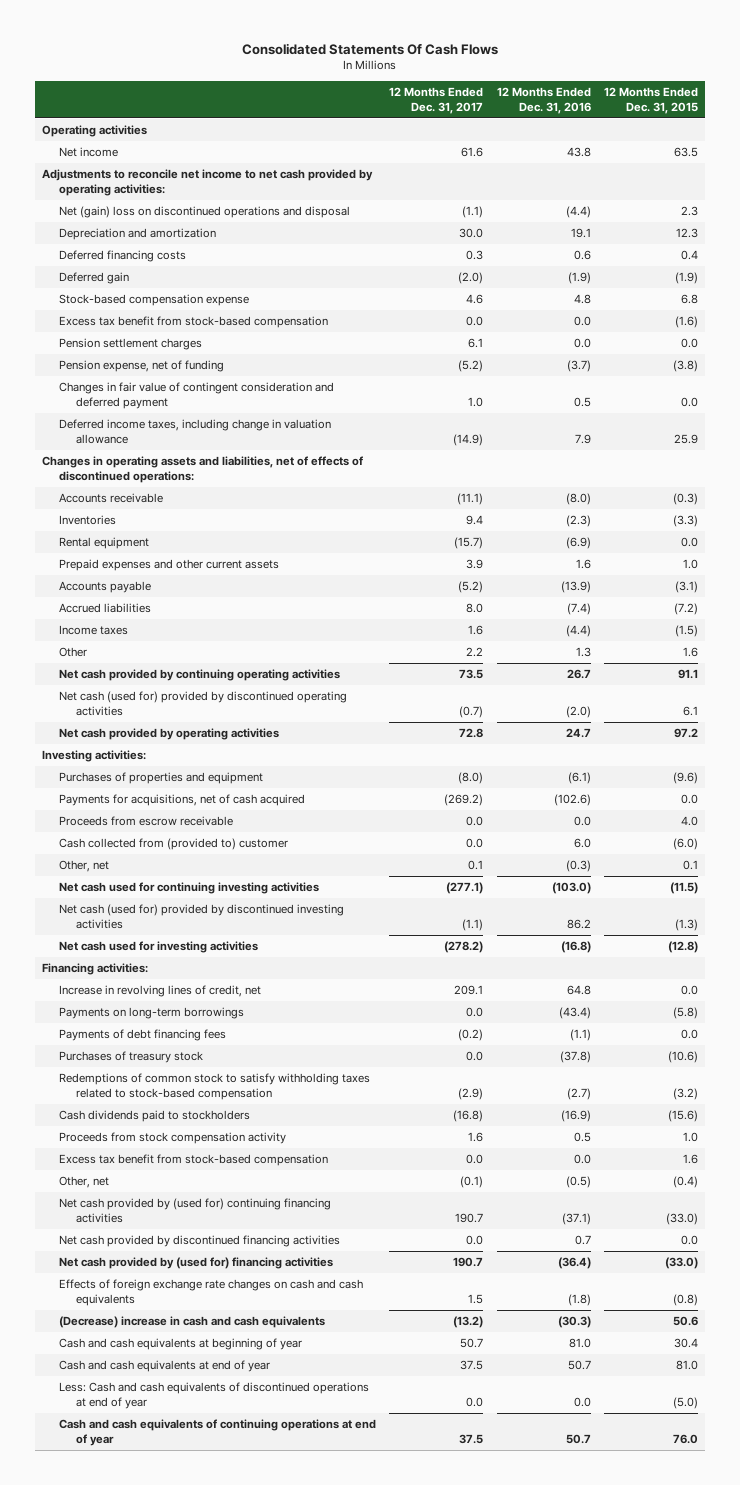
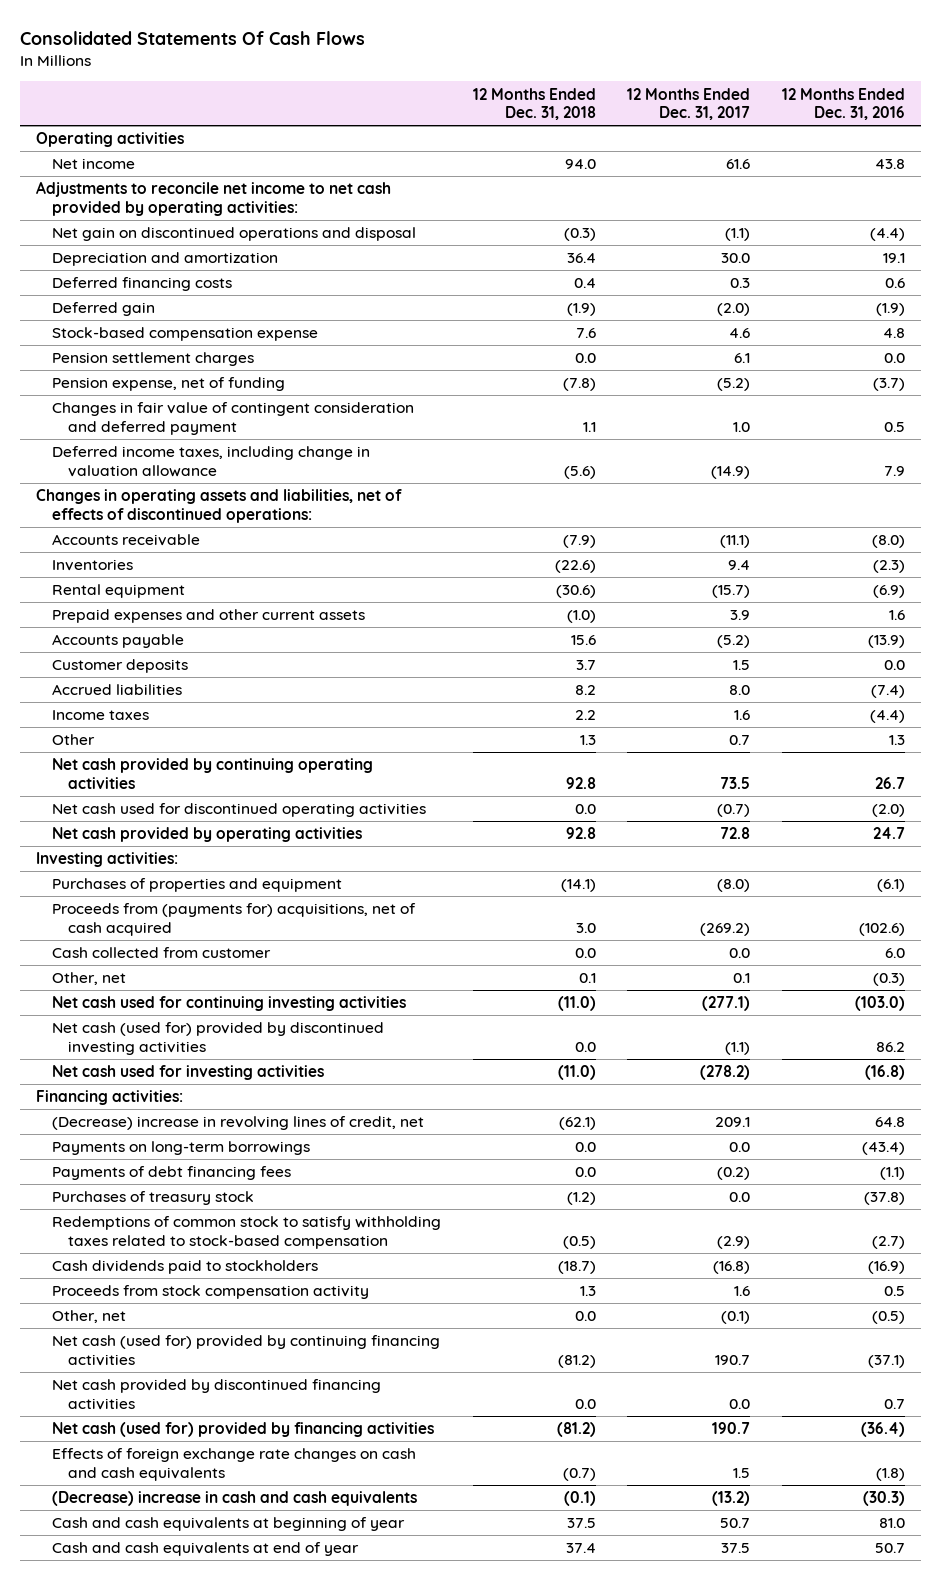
- | 12 Months Ended Dec. 31, 2017 | 12 Months Ended Dec. 31, 2016 | 12 Months Ended Dec. 31, 2015
+ | 12 Months Ended Dec. 31, 2018 | 12 Months Ended Dec. 31, 2017 | 12 Months Ended Dec. 31, 2016
- Net (gain) loss on discontinued operations and disposal | (1.1) | (4.4) | 2.3
+ Net gain on discontinued operations and disposal | (0.3) | (1.1) | (4.4)
- Excess tax benefit from stock-based compensation | 0.0 | 0.0 | (1.6)
+ Customer deposits | 3.7 | 1.5 | 0.0
- Other | 2.2 | 1.3 | 1.6
+ Other | 1.3 | 0.7 | 1.3
- Net cash (used for) provided by discontinued operating activities | (0.7) | (2.0) | 6.1
+ Net cash used for discontinued operating activities | 0.0 | (0.7) | (2.0)
- Payments for acquisitions, net of cash acquired | (269.2) | (102.6) | 0.0
- Proceeds from escrow receivable | 0.0 | 0.0 | 4.0
- Cash collected from (provided to) customer | 0.0 | 6.0 | (6.0)
+ Proceeds from (payments for) acquisitions, net of cash acquired | 3.0 | (269.2) | (102.6)
+ Cash collected from customer | 0.0 | 0.0 | 6.0
- Increase in revolving lines of credit, net | 209.1 | 64.8 | 0.0
+ (Decrease) increase in revolving lines of credit, net | (62.1) | 209.1 | 64.8
- Excess tax benefit from stock-based compensation | 0.0 | 0.0 | 1.6
- Net cash provided by (used for) continuing financing activities | 190.7 | (37.1) | (33.0)
+ Net cash (used for) provided by continuing financing activities | (81.2) | 190.7 | (37.1)
- Net cash provided by (used for) financing activities | 190.7 | (36.4) | (33.0)
+ Net cash (used for) provided by financing activities | (81.2) | 190.7 | (36.4)
- Less: Cash and cash equivalents of discontinued operations at end of year | 0.0 | 0.0 | (5.0)
- Cash and cash equivalents of continuing operations at end of year | 37.5 | 50.7 | 76.0

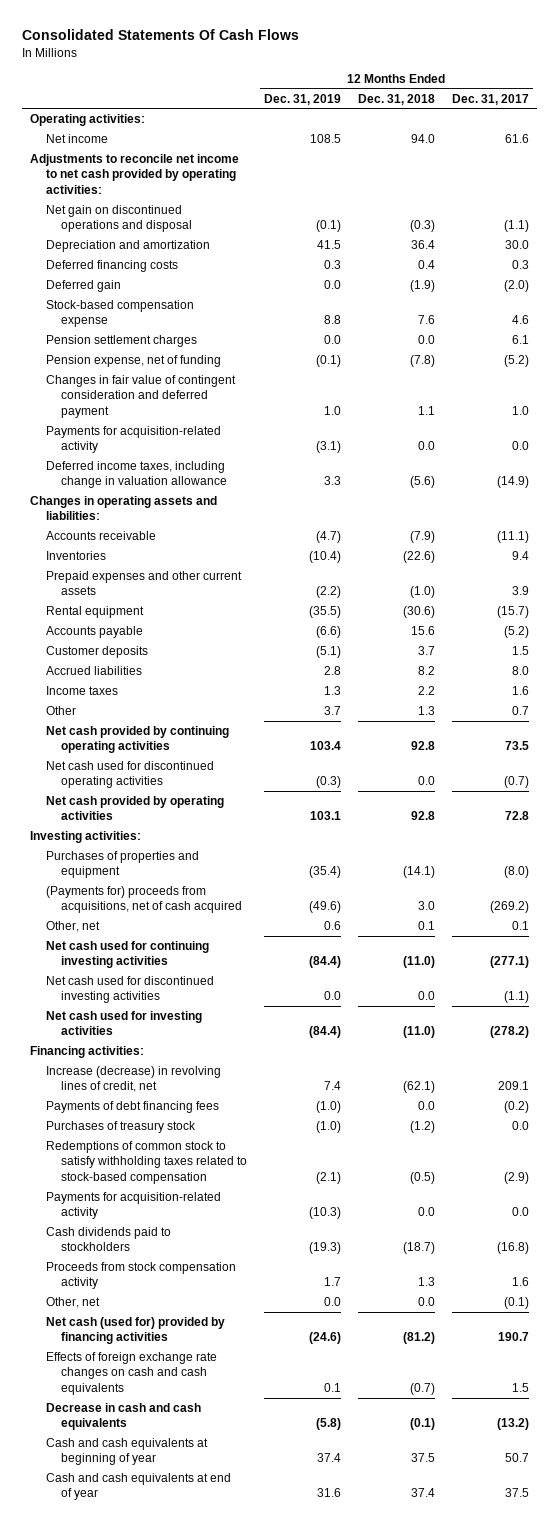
- | 12 Months Ended Dec. 31, 2018 | 12 Months Ended Dec. 31, 2017 | 12 Months Ended Dec. 31, 2016
+ | 12 Months Ended Dec. 31, 2019 | 12 Months Ended Dec. 31, 2018 | 12 Months Ended Dec. 31, 2017
- Operating activities
+ Operating activities:
+ Payments for acquisition-related activity | (3.1) | 0.0 | 0.0
- Changes in operating assets and liabilities, net of effects of discontinued operations:
+ Changes in operating assets and liabilities:
moved down: Rental equipment | (35.5) | (30.6) | (15.7)
- Proceeds from (payments for) acquisitions, net of cash acquired | 3.0 | (269.2) | (102.6)
- Cash collected from customer | 0.0 | 0.0 | 6.0
+ (Payments for) proceeds from acquisitions, net of cash acquired | (49.6) | 3.0 | (269.2)
- Net cash (used for) provided by discontinued investing activities | 0.0 | (1.1) | 86.2
+ Net cash used for discontinued investing activities | 0.0 | 0.0 | (1.1)
- (Decrease) increase in revolving lines of credit, net | (62.1) | 209.1 | 64.8
- Payments on long-term borrowings | 0.0 | 0.0 | (43.4)
+ Increase (decrease) in revolving lines of credit, net | 7.4 | (62.1) | 209.1
+ Payments for acquisition-related activity | (10.3) | 0.0 | 0.0
- Net cash (used for) provided by continuing financing activities | (81.2) | 190.7 | (37.1)
- Net cash provided by discontinued financing activities | 0.0 | 0.0 | 0.7
- (Decrease) increase in cash and cash equivalents | (0.1) | (13.2) | (30.3)
+ Decrease in cash and cash equivalents | (5.8) | (0.1) | (13.2)

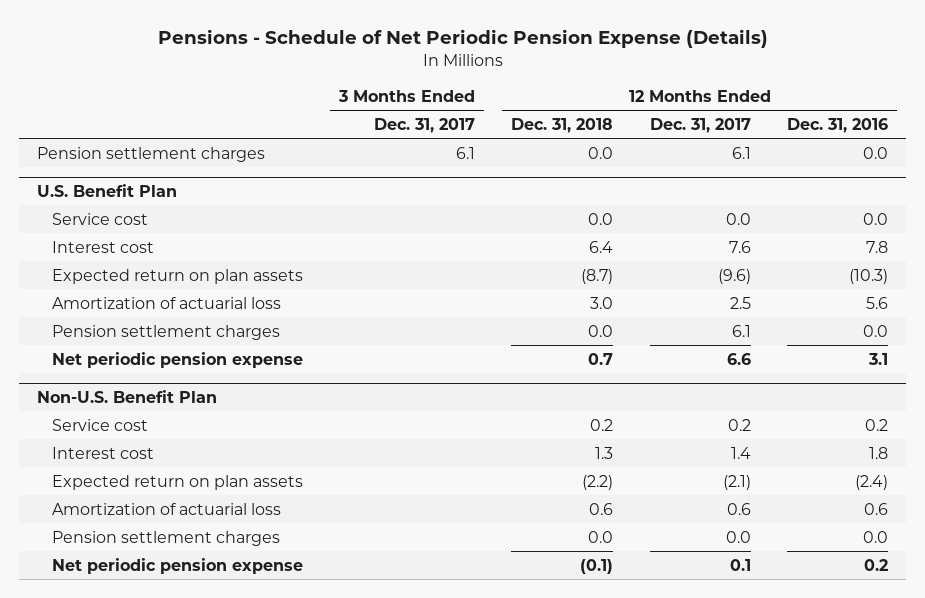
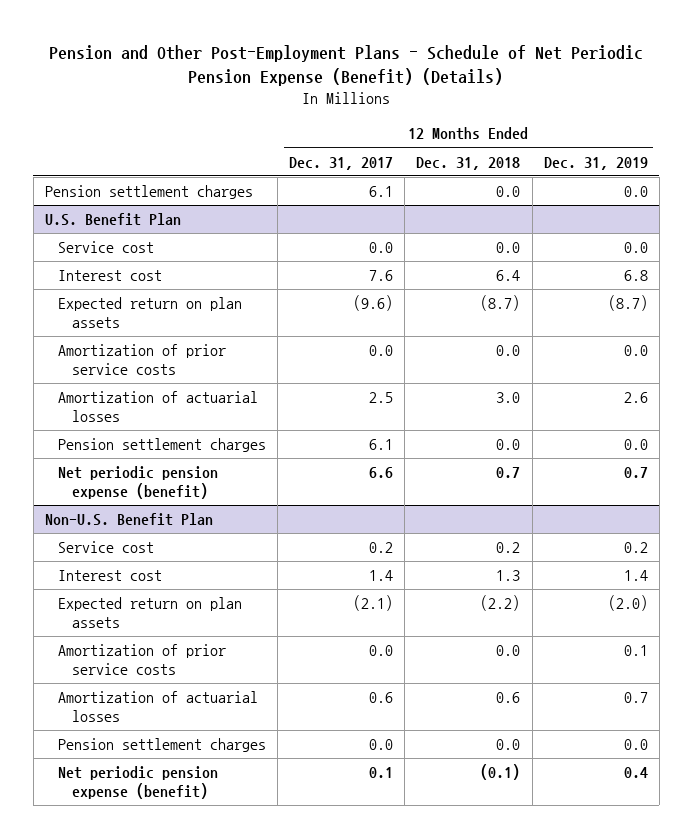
- Pensions - Schedule of Net Periodic Pension Expense (Details)
+ Pension and Other Post-Employment Plans - Schedule of Net Periodic Pension Expense (Benefit) (Details)
- | 3 Months Ended Dec. 31, 2017 | 12 Months Ended Dec. 31, 2018 | 12 Months Ended Dec. 31, 2017 | 12 Months Ended Dec. 31, 2016
+ | 12 Months Ended Dec. 31, 2017 | 12 Months Ended Dec. 31, 2018 | 12 Months Ended Dec. 31, 2019
@ U.S. Benefit Plan
- Amortization of actuarial loss | | 3.0 | 2.5 | 5.6
+ Amortization of prior service costs | 0.0 | 0.0 | 0.0
+ Amortization of actuarial losses | 2.5 | 3.0 | 2.6
- Net periodic pension expense | | 0.7 | 6.6 | 3.1
+ Net periodic pension expense (benefit) | 6.6 | 0.7 | 0.7
@ Non-U.S. Benefit Plan
- Amortization of actuarial loss | | 0.6 | 0.6 | 0.6
+ Amortization of prior service costs | 0.0 | 0.0 | 0.1
+ Amortization of actuarial losses | 0.6 | 0.6 | 0.7
- Net periodic pension expense | | (0.1) | 0.1 | 0.2
+ Net periodic pension expense (benefit) | 0.1 | (0.1) | 0.4

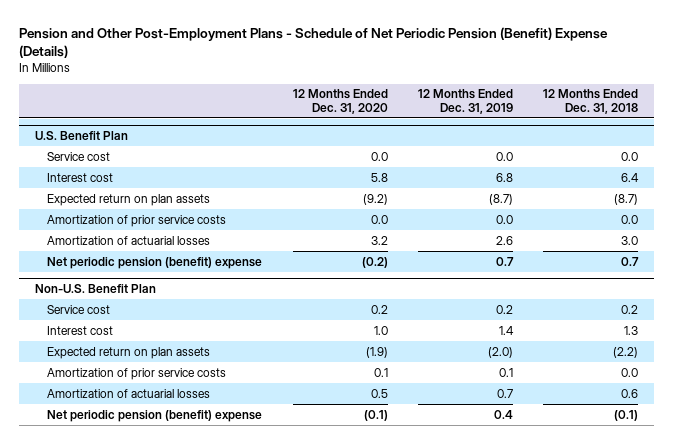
- Pension and Other Post-Employment Plans - Schedule of Net Periodic Pension Expense (Benefit) (Details)
+ Pension and Other Post-Employment Plans - Schedule of Net Periodic Pension (Benefit) Expense (Details)
- | 12 Months Ended Dec. 31, 2017 | 12 Months Ended Dec. 31, 2018 | 12 Months Ended Dec. 31, 2019
+ | 12 Months Ended Dec. 31, 2020 | 12 Months Ended Dec. 31, 2019 | 12 Months Ended Dec. 31, 2018
- Pension settlement charges | 6.1 | 0.0 | 0.0
@ U.S. Benefit Plan
- Pension settlement charges | 6.1 | 0.0 | 0.0
- Net periodic pension expense (benefit) | 6.6 | 0.7 | 0.7
+ Net periodic pension (benefit) expense | (0.2) | 0.7 | 0.7
@ Non-U.S. Benefit Plan
- Pension settlement charges | 0.0 | 0.0 | 0.0
- Net periodic pension expense (benefit) | 0.1 | (0.1) | 0.4
+ Net periodic pension (benefit) expense | (0.1) | 0.4 | (0.1)

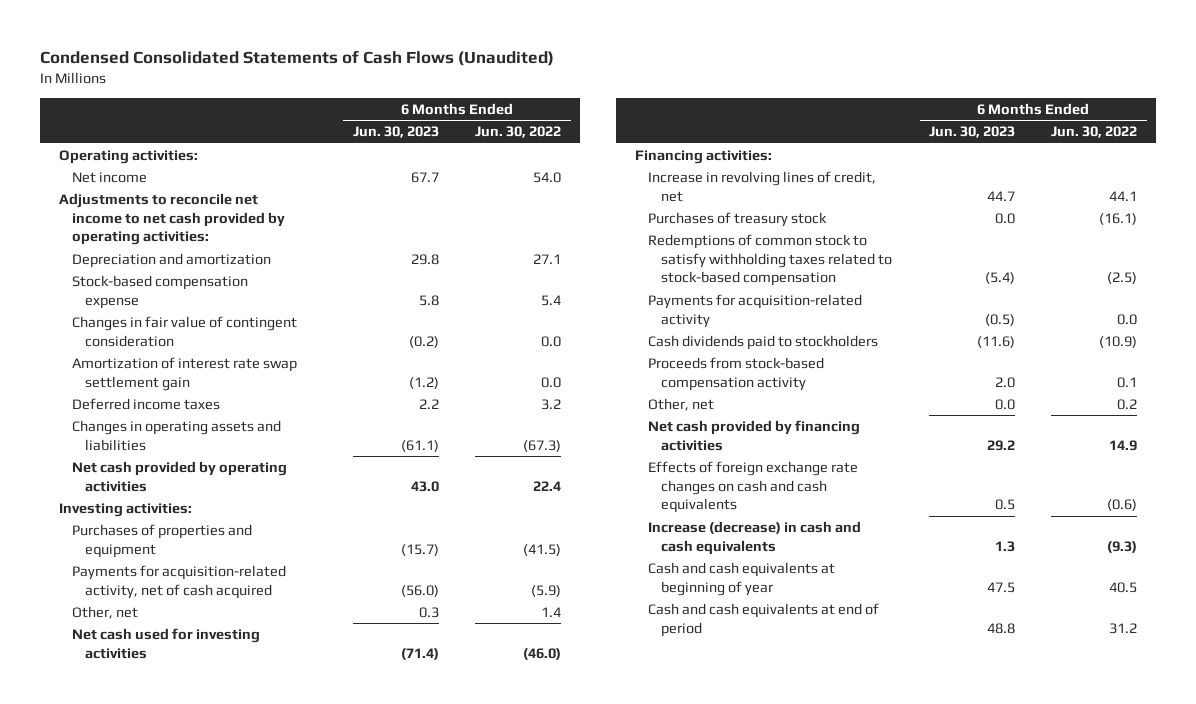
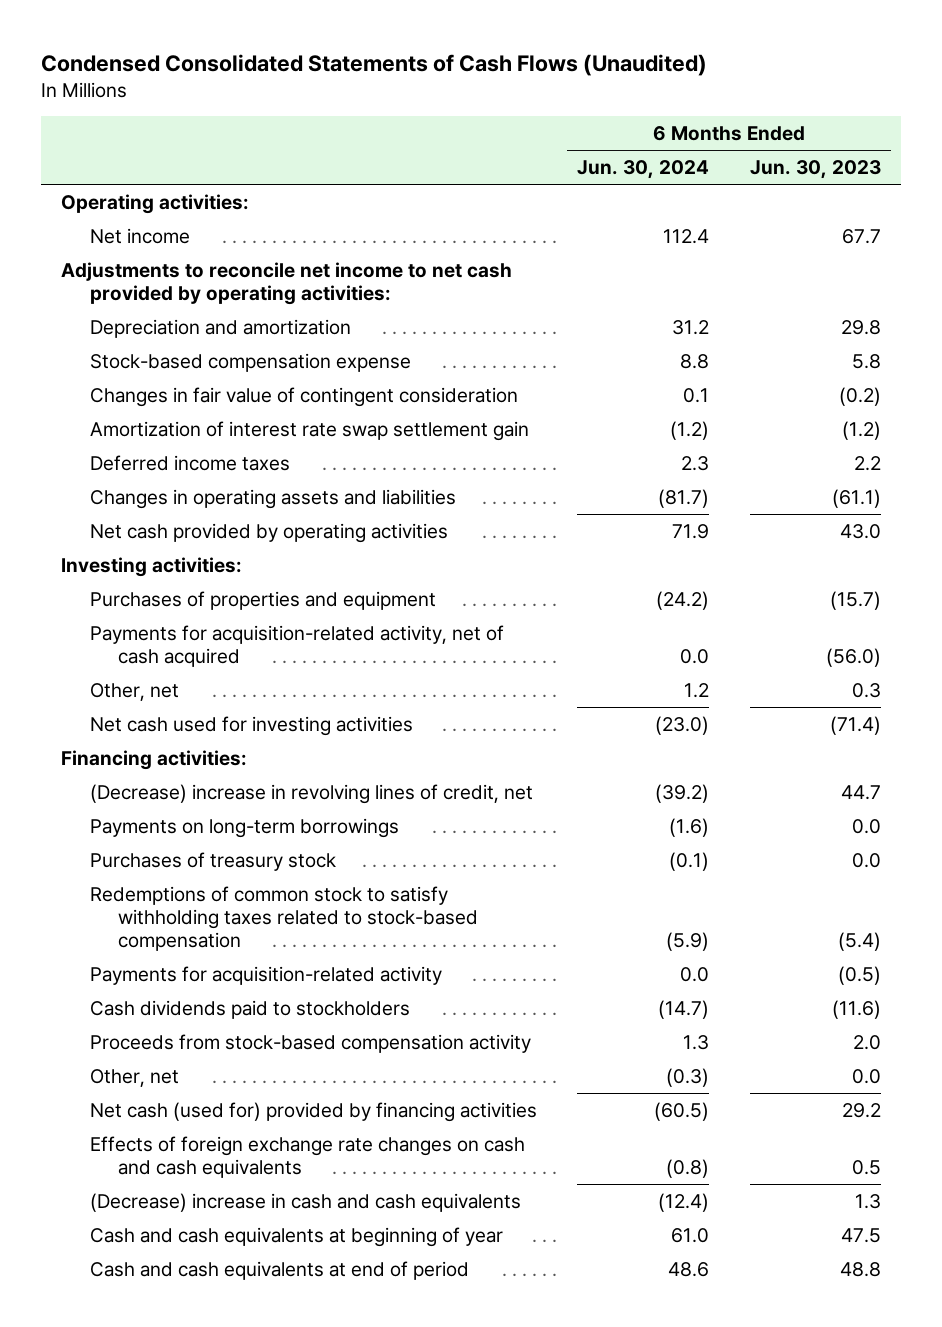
- | 6 Months Ended Jun. 30, 2023 | 6 Months Ended Jun. 30, 2022
+ | 6 Months Ended Jun. 30, 2024 | 6 Months Ended Jun. 30, 2023
- Increase in revolving lines of credit, net | 44.7 | 44.1
+ (Decrease) increase in revolving lines of credit, net | (39.2) | 44.7
+ Payments on long-term borrowings | (1.6) | 0.0
- Net cash provided by financing activities | 29.2 | 14.9
+ Net cash (used for) provided by financing activities | (60.5) | 29.2
- Increase (decrease) in cash and cash equivalents | 1.3 | (9.3)
+ (Decrease) increase in cash and cash equivalents | (12.4) | 1.3

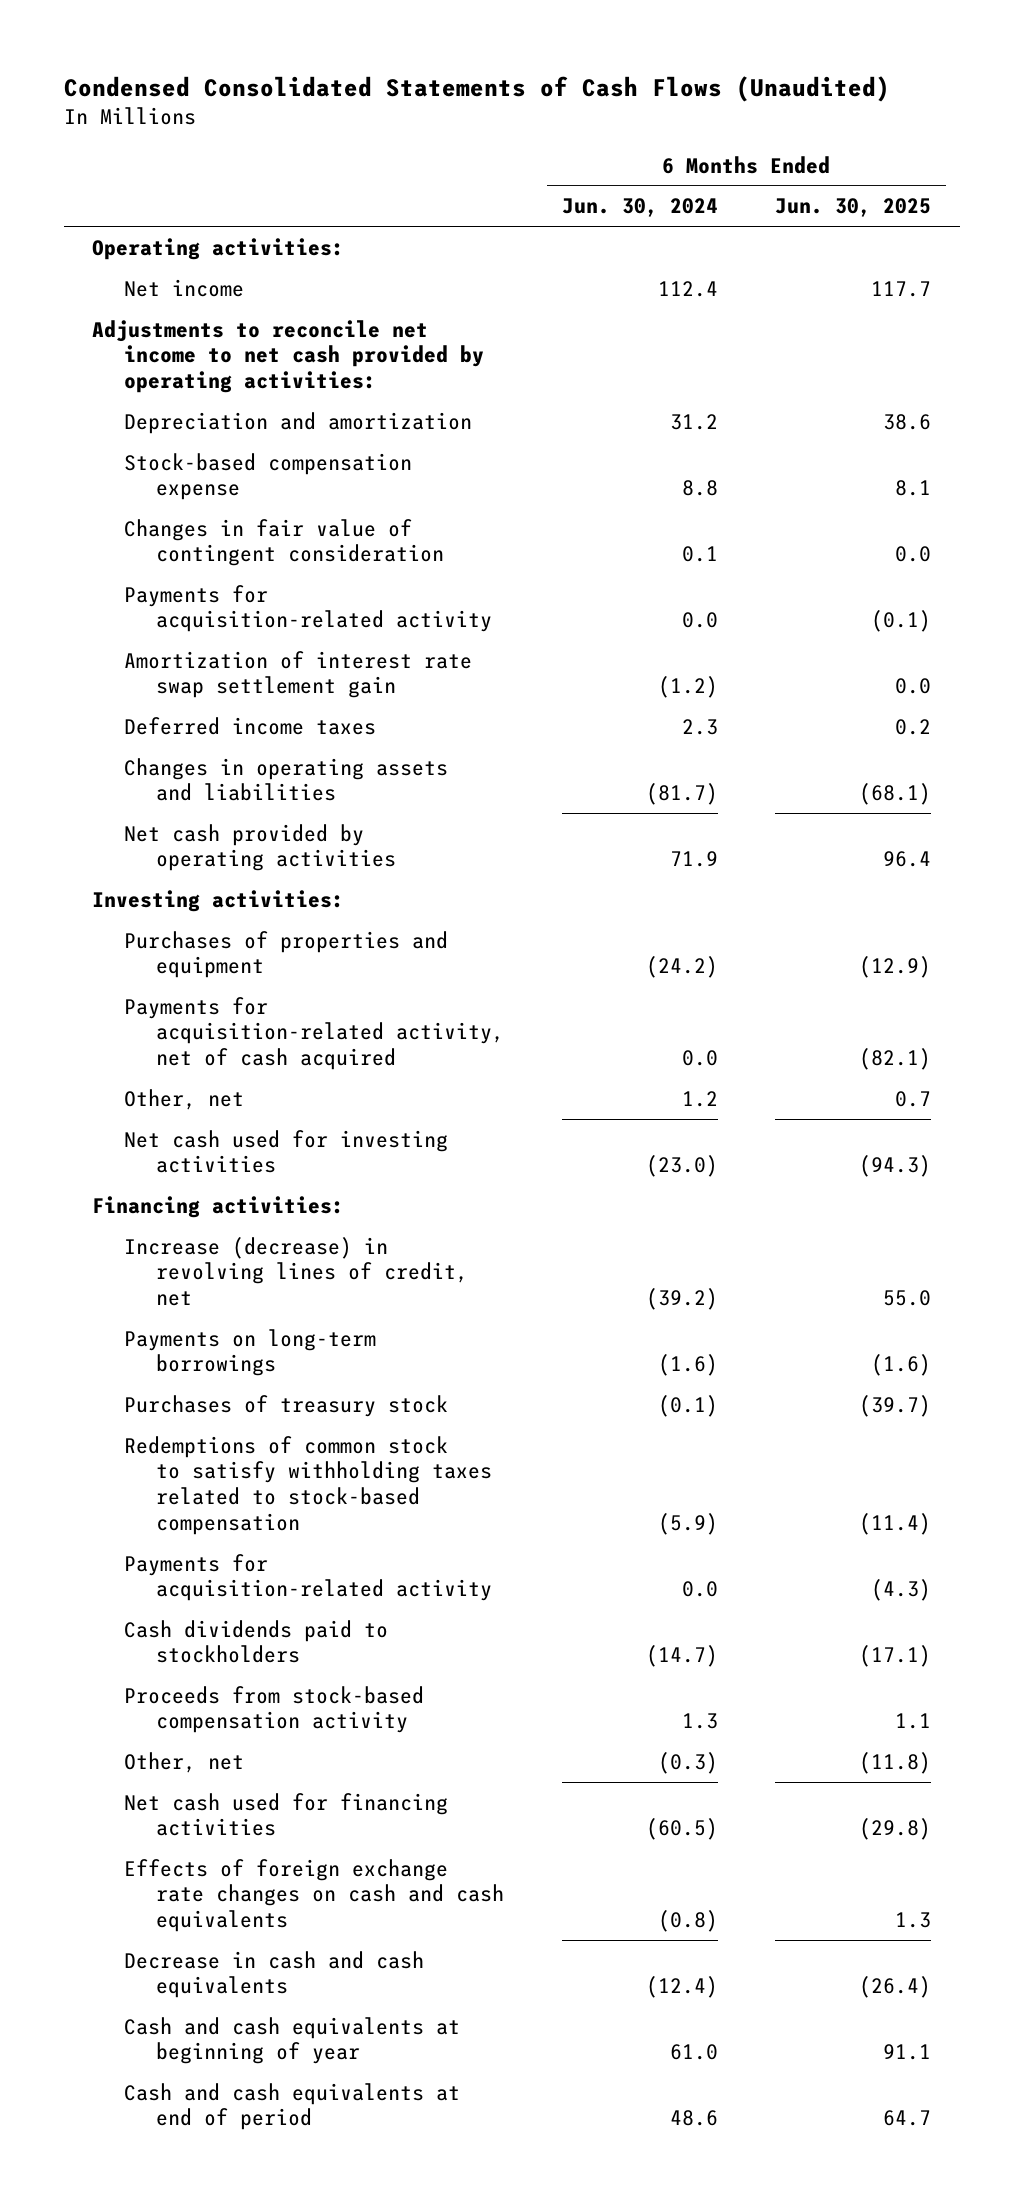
- | 6 Months Ended Jun. 30, 2024 | 6 Months Ended Jun. 30, 2023
+ | 6 Months Ended Jun. 30, 2024 | 6 Months Ended Jun. 30, 2025
+ Payments for acquisition-related activity | 0.0 | (0.1)
- (Decrease) increase in revolving lines of credit, net | (39.2) | 44.7
+ Increase (decrease) in revolving lines of credit, net | (39.2) | 55.0
- Net cash (used for) provided by financing activities | (60.5) | 29.2
+ Net cash used for financing activities | (60.5) | (29.8)
- (Decrease) increase in cash and cash equivalents | (12.4) | 1.3
+ Decrease in cash and cash equivalents | (12.4) | (26.4)

